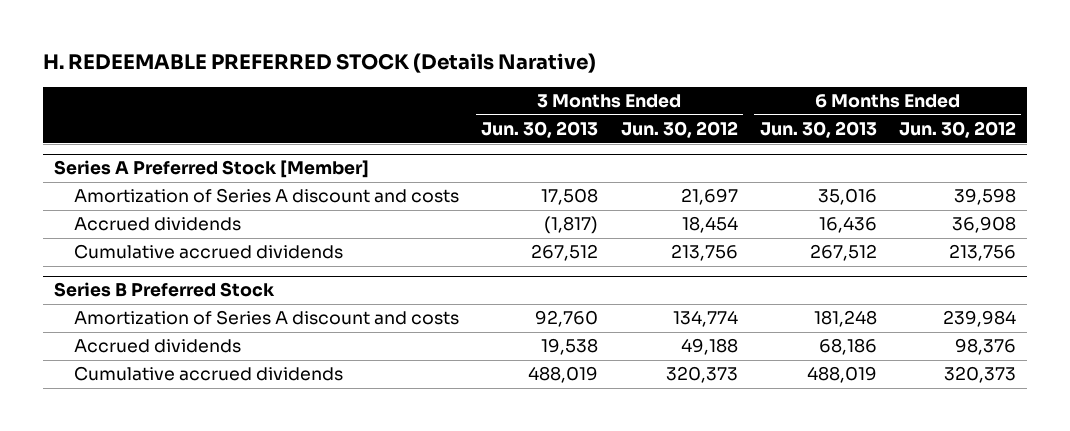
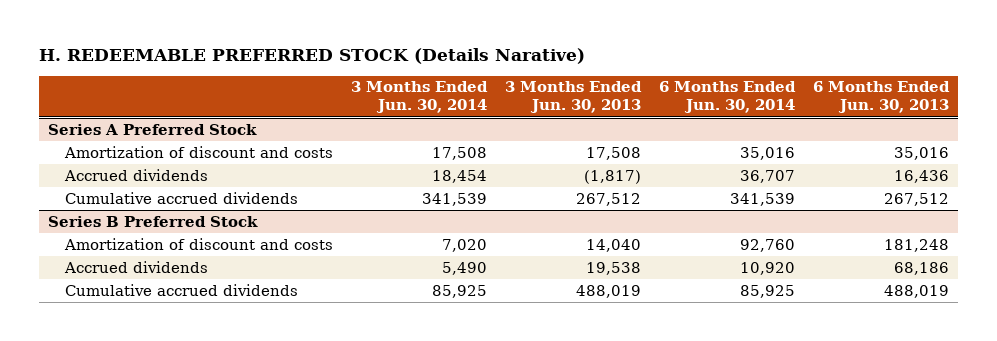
- | 3 Months Ended Jun. 30, 2013 | 3 Months Ended Jun. 30, 2012 | 6 Months Ended Jun. 30, 2013 | 6 Months Ended Jun. 30, 2012
+ | 3 Months Ended Jun. 30, 2014 | 3 Months Ended Jun. 30, 2013 | 6 Months Ended Jun. 30, 2014 | 6 Months Ended Jun. 30, 2013
- Series A Preferred Stock [Member]
- Amortization of Series A discount and costs | 17,508 | 21,697 | 35,016 | 39,598
+ Series A Preferred Stock
+ Amortization of discount and costs | 17,508 | 17,508 | 35,016 | 35,016
@ Series B Preferred Stock
- Amortization of Series A discount and costs | 92,760 | 134,774 | 181,248 | 239,984
+ Amortization of discount and costs | 7,020 | 14,040 | 92,760 | 181,248

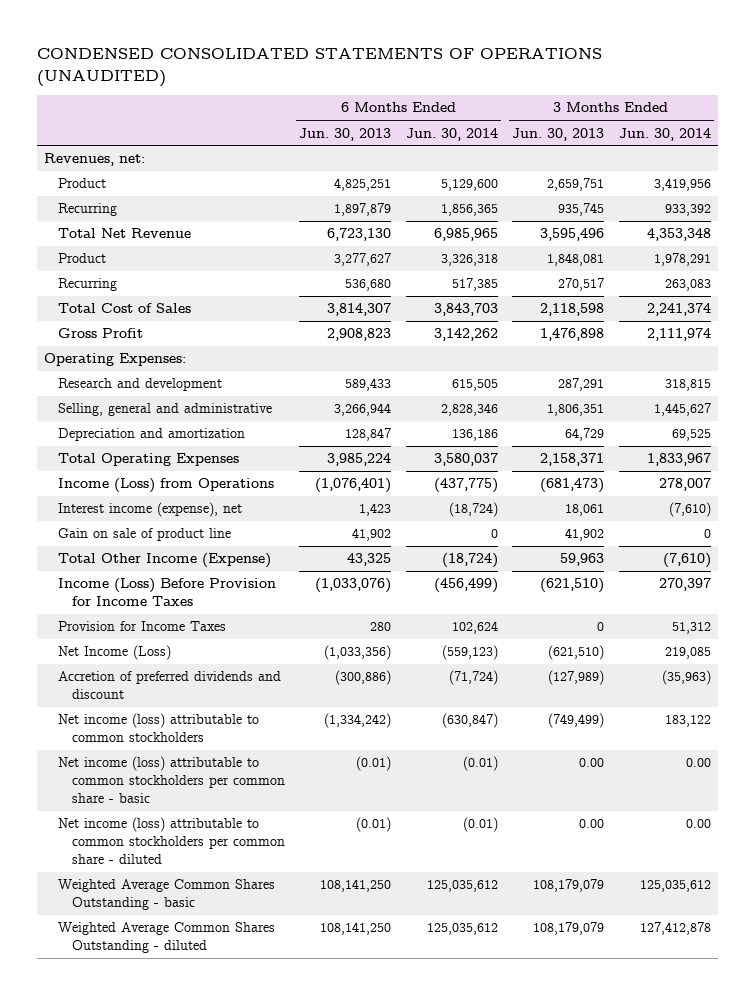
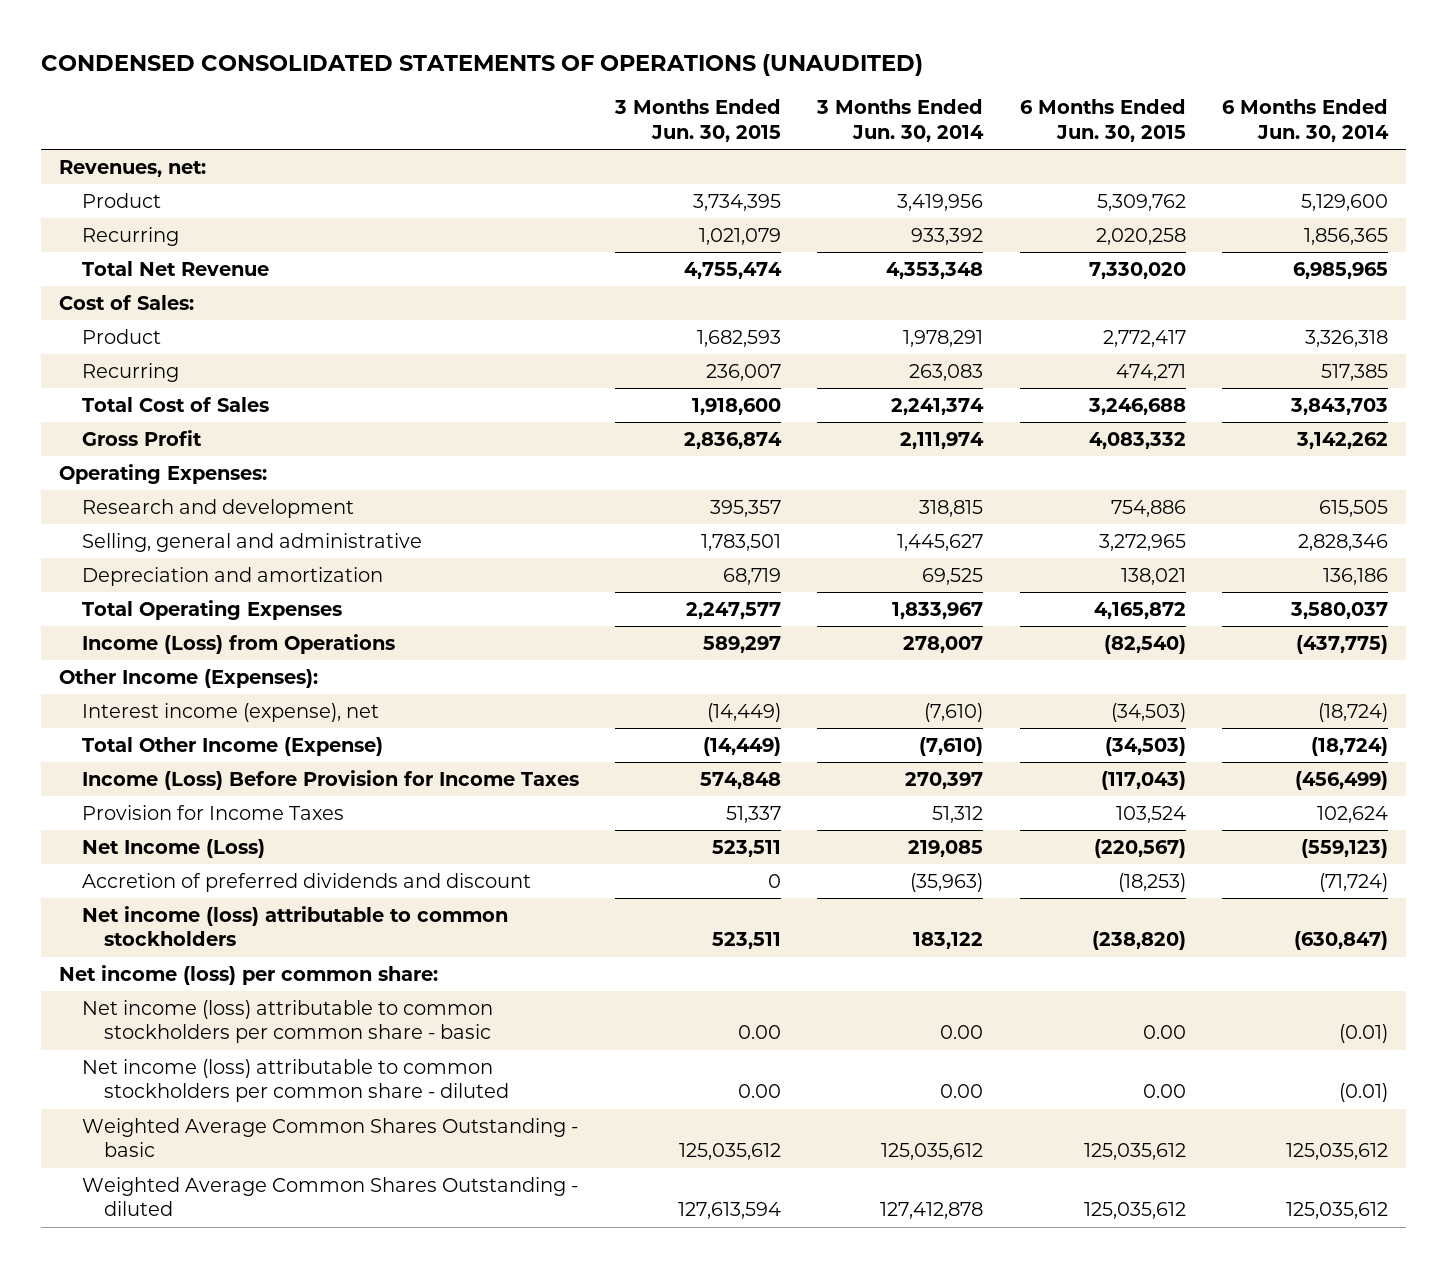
- | 6 Months Ended Jun. 30, 2013 | 6 Months Ended Jun. 30, 2014 | 3 Months Ended Jun. 30, 2013 | 3 Months Ended Jun. 30, 2014
+ | 3 Months Ended Jun. 30, 2015 | 3 Months Ended Jun. 30, 2014 | 6 Months Ended Jun. 30, 2015 | 6 Months Ended Jun. 30, 2014
+ Cost of Sales:
+ Other Income (Expenses):
- Gain on sale of product line | 41,902 | 0 | 41,902 | 0
+ Net income (loss) per common share:

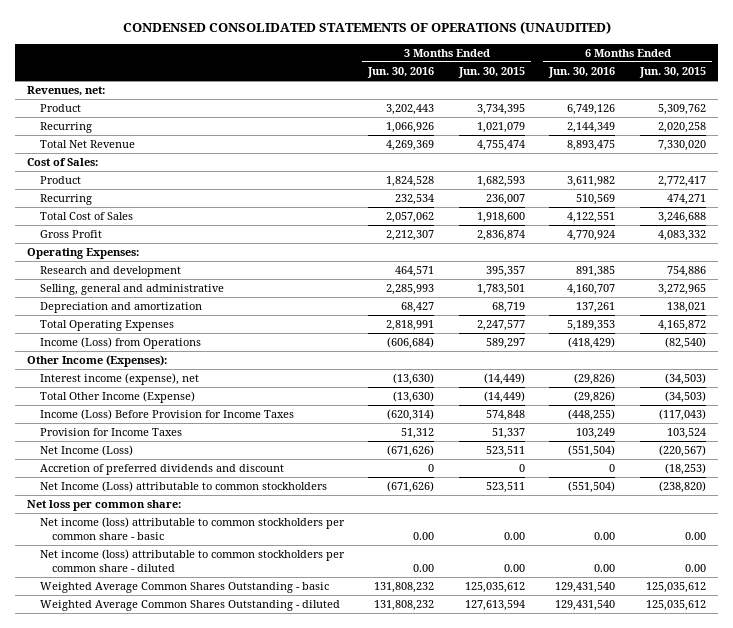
- | 3 Months Ended Jun. 30, 2015 | 3 Months Ended Jun. 30, 2014 | 6 Months Ended Jun. 30, 2015 | 6 Months Ended Jun. 30, 2014
+ | 3 Months Ended Jun. 30, 2016 | 3 Months Ended Jun. 30, 2015 | 6 Months Ended Jun. 30, 2016 | 6 Months Ended Jun. 30, 2015
- Net income (loss) attributable to common stockholders | 523,511 | 183,122 | (238,820) | (630,847)
- Net income (loss) per common share:
+ Net Income (Loss) attributable to common stockholders | (671,626) | 523,511 | (551,504) | (238,820)
+ Net loss per common share:

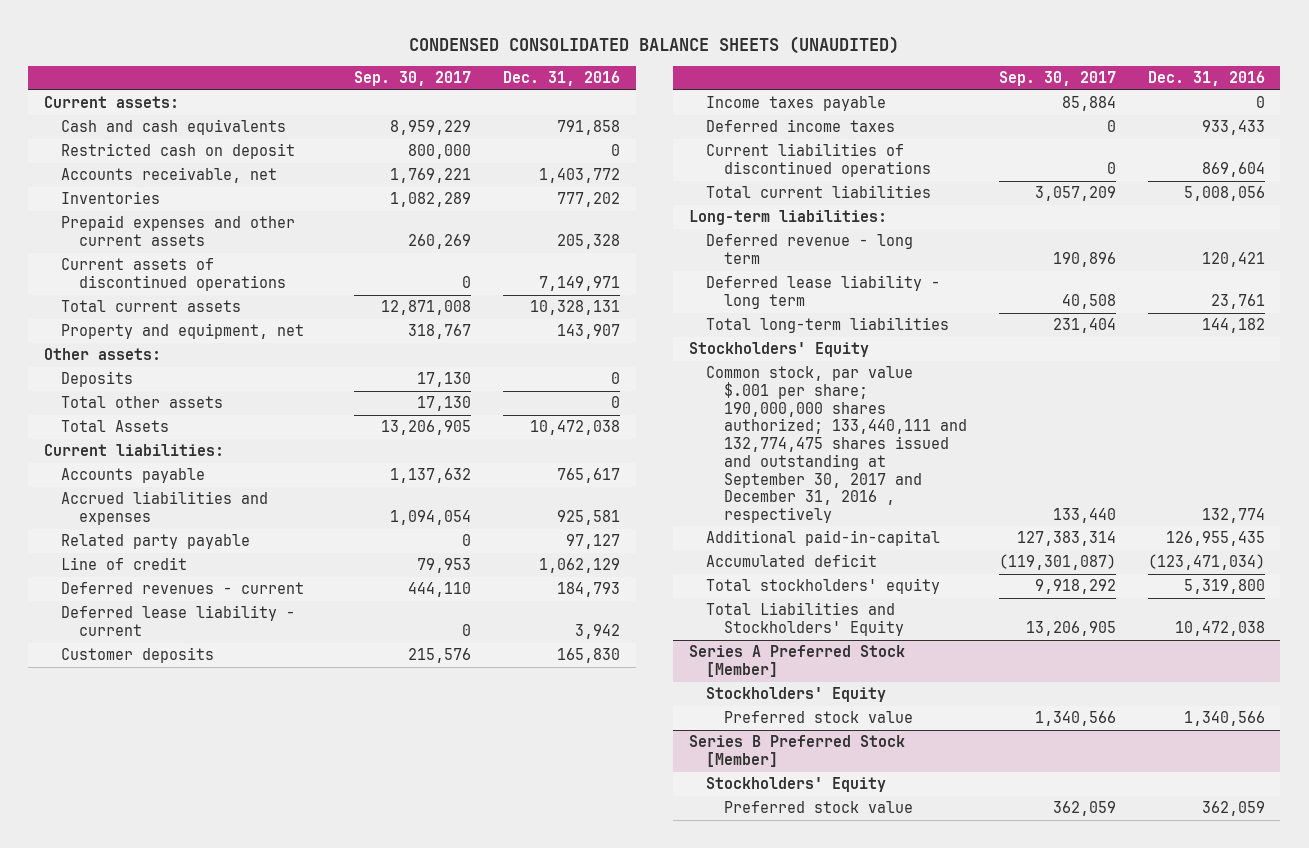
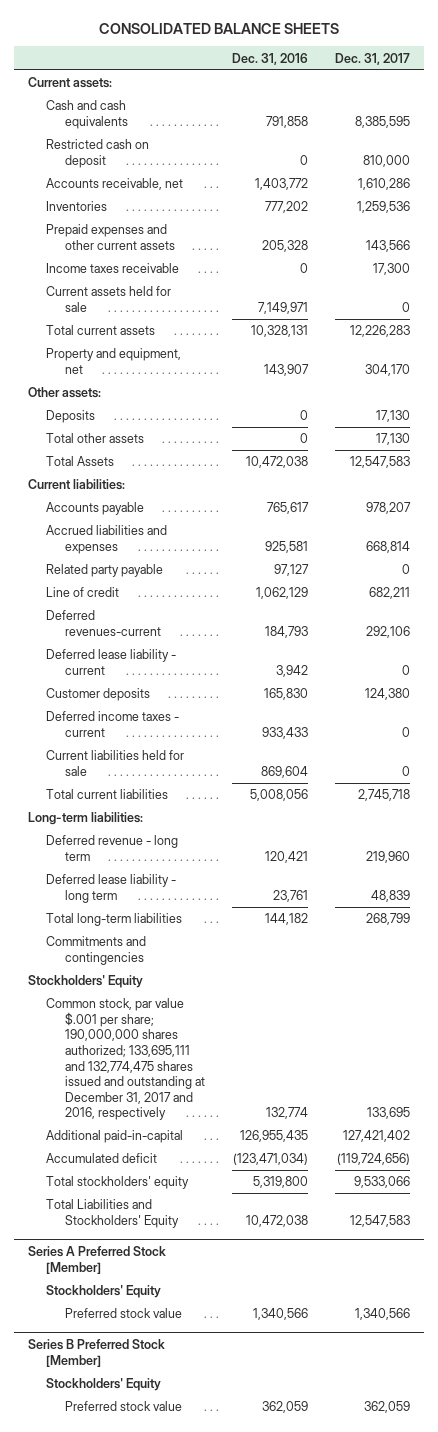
- CONDENSED CONSOLIDATED BALANCE SHEETS (UNAUDITED)
+ CONSOLIDATED BALANCE SHEETS
- | Sep. 30, 2017 | Dec. 31, 2016
+ | Dec. 31, 2016 | Dec. 31, 2017
- Current assets of discontinued operations | 0 | 7,149,971
+ Income taxes receivable | 0 | 17,300
+ Current assets held for sale | 7,149,971 | 0
- Deferred revenues - current | 444,110 | 184,793
+ Deferred revenues-current | 184,793 | 292,106
- Income taxes payable | 85,884 | 0
- Deferred income taxes | 0 | 933,433
- Current liabilities of discontinued operations | 0 | 869,604
+ Deferred income taxes - current | 933,433 | 0
+ Current liabilities held for sale | 869,604 | 0
+ Commitments and contingencies
- Common stock, par value $.001 per share; 190,000,000 shares authorized; 133,440,111 and 132,774,475 shares issued and outstanding at September 30, 2017 and December 31, 2016 , respectively | 133,440 | 132,774
+ Common stock, par value $.001 per share; 190,000,000 shares authorized; 133,695,111 and 132,774,475 shares issued and outstanding at December 31, 2017 and 2016, respectively | 132,774 | 133,695

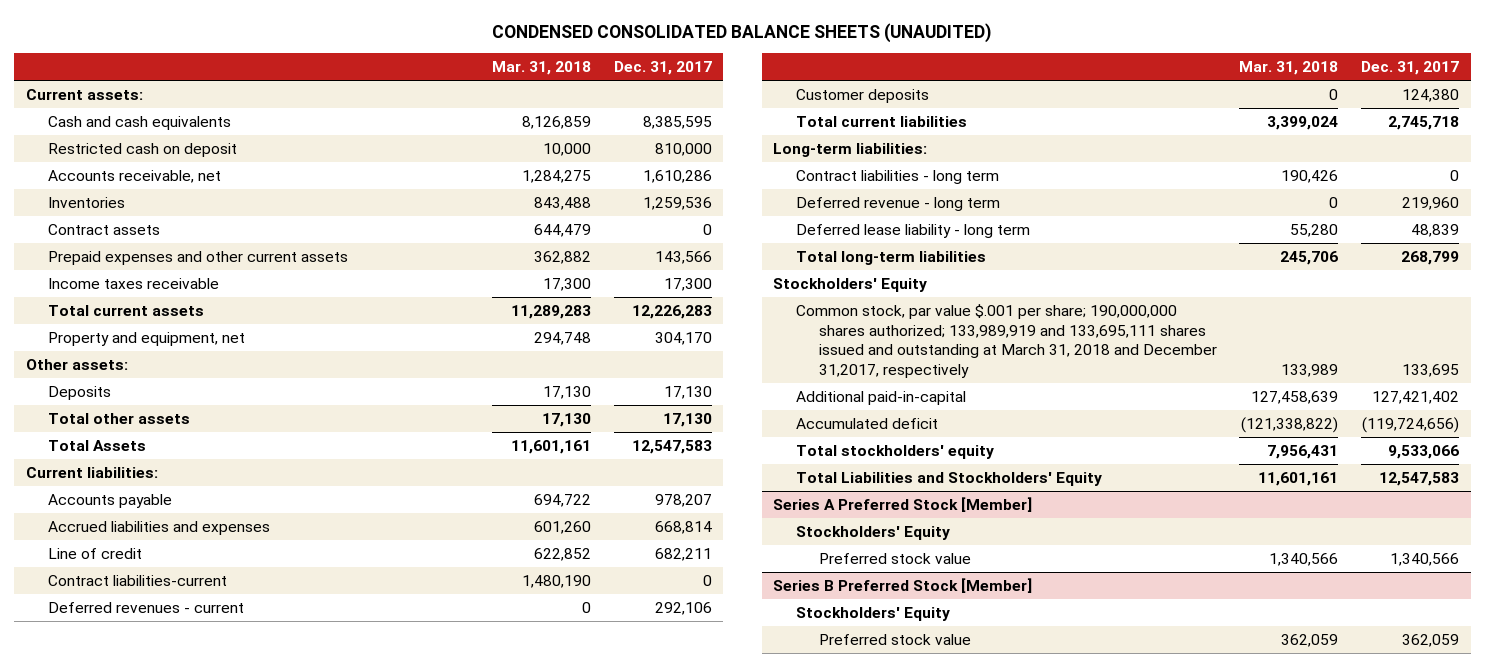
- CONSOLIDATED BALANCE SHEETS
+ CONDENSED CONSOLIDATED BALANCE SHEETS (UNAUDITED)
- | Dec. 31, 2016 | Dec. 31, 2017
+ | Mar. 31, 2018 | Dec. 31, 2017
+ Contract assets | 644,479 | 0
- Current assets held for sale | 7,149,971 | 0
- Related party payable | 97,127 | 0
- Deferred revenues-current | 184,793 | 292,106
- Deferred lease liability - current | 3,942 | 0
+ Contract liabilities-current | 1,480,190 | 0
+ Deferred revenues - current | 0 | 292,106
- Deferred income taxes - current | 933,433 | 0
- Current liabilities held for sale | 869,604 | 0
+ Contract liabilities - long term | 190,426 | 0
- Commitments and contingencies
- Common stock, par value $.001 per share; 190,000,000 shares authorized; 133,695,111 and 132,774,475 shares issued and outstanding at December 31, 2017 and 2016, respectively | 132,774 | 133,695
+ Common stock, par value $.001 per share; 190,000,000 shares authorized; 133,989,919 and 133,695,111 shares issued and outstanding at March 31, 2018 and December 31,2017, respectively | 133,989 | 133,695

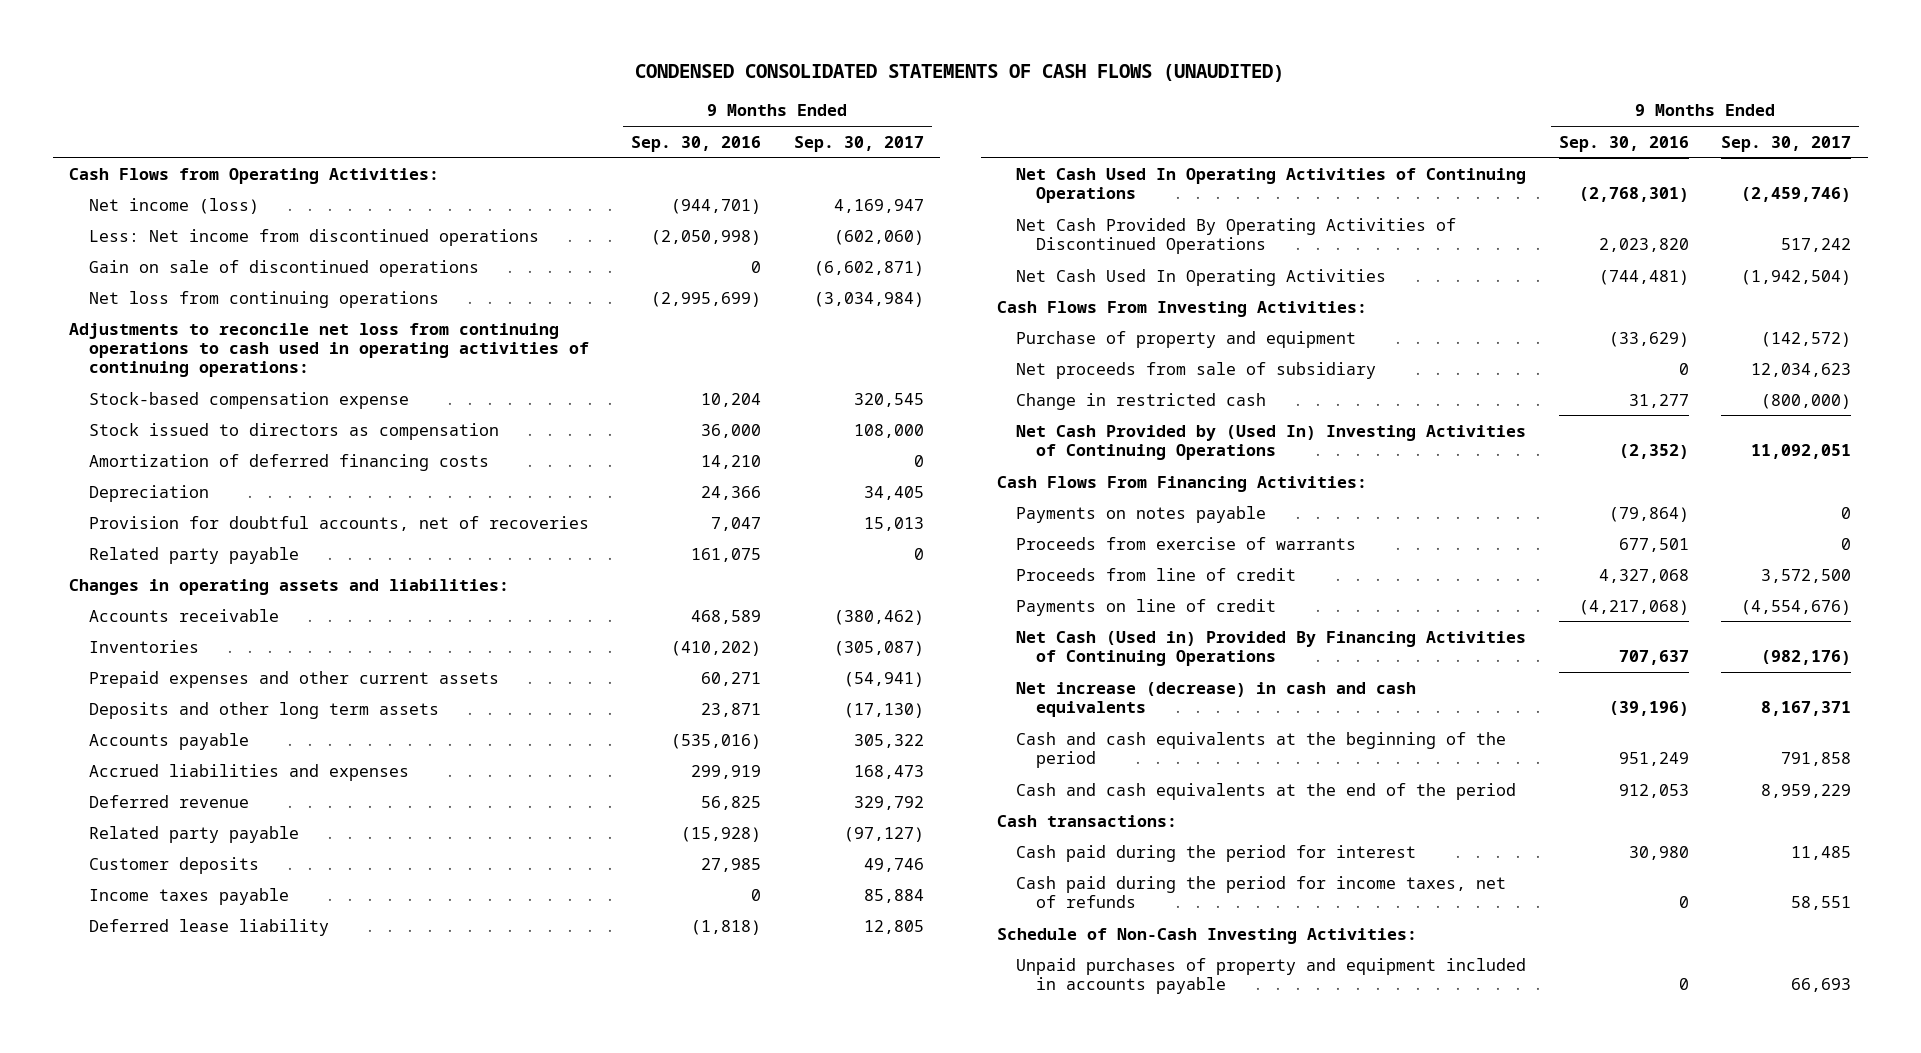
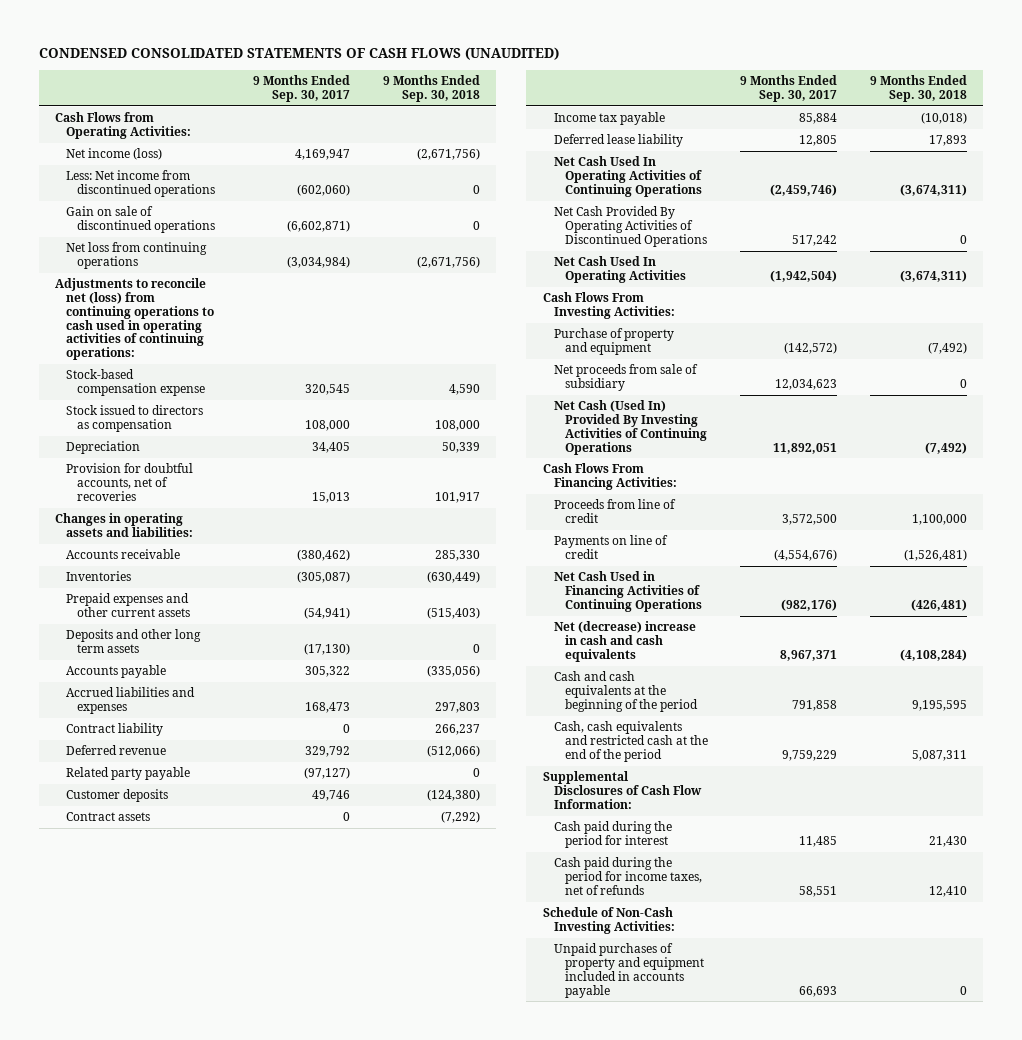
- | 9 Months Ended Sep. 30, 2016 | 9 Months Ended Sep. 30, 2017
+ | 9 Months Ended Sep. 30, 2017 | 9 Months Ended Sep. 30, 2018
- Adjustments to reconcile net loss from continuing operations to cash used in operating activities of continuing operations:
+ Adjustments to reconcile net (loss) from continuing operations to cash used in operating activities of continuing operations:
- Amortization of deferred financing costs | 14,210 | 0
- Related party payable | 161,075 | 0
+ Contract liability | 0 | 266,237
- Income taxes payable | 0 | 85,884
+ Contract assets | 0 | (7,292)
+ Income tax payable | 85,884 | (10,018)
- Change in restricted cash | 31,277 | (800,000)
- Net Cash Provided by (Used In) Investing Activities of Continuing Operations | (2,352) | 11,092,051
+ Net Cash (Used In) Provided By Investing Activities of Continuing Operations | 11,892,051 | (7,492)
- Payments on notes payable | (79,864) | 0
- Proceeds from exercise of warrants | 677,501 | 0
- Net Cash (Used in) Provided By Financing Activities of Continuing Operations | 707,637 | (982,176)
- Net increase (decrease) in cash and cash equivalents | (39,196) | 8,167,371
+ Net Cash Used in Financing Activities of Continuing Operations | (982,176) | (426,481)
+ Net (decrease) increase in cash and cash equivalents | 8,967,371 | (4,108,284)
- Cash and cash equivalents at the end of the period | 912,053 | 8,959,229
- Cash transactions:
+ Cash, cash equivalents and restricted cash at the end of the period | 9,759,229 | 5,087,311
+ Supplemental Disclosures of Cash Flow Information:

